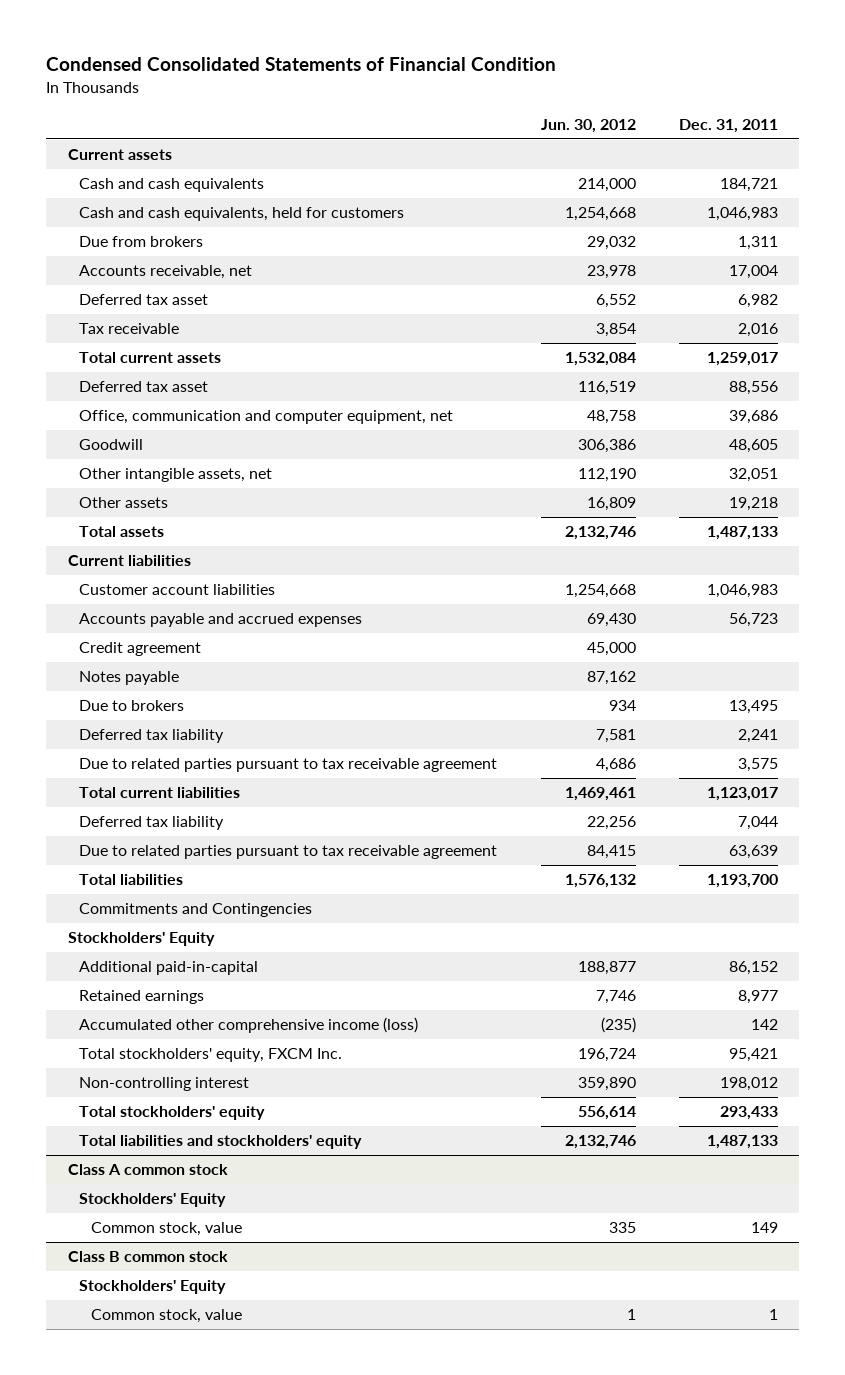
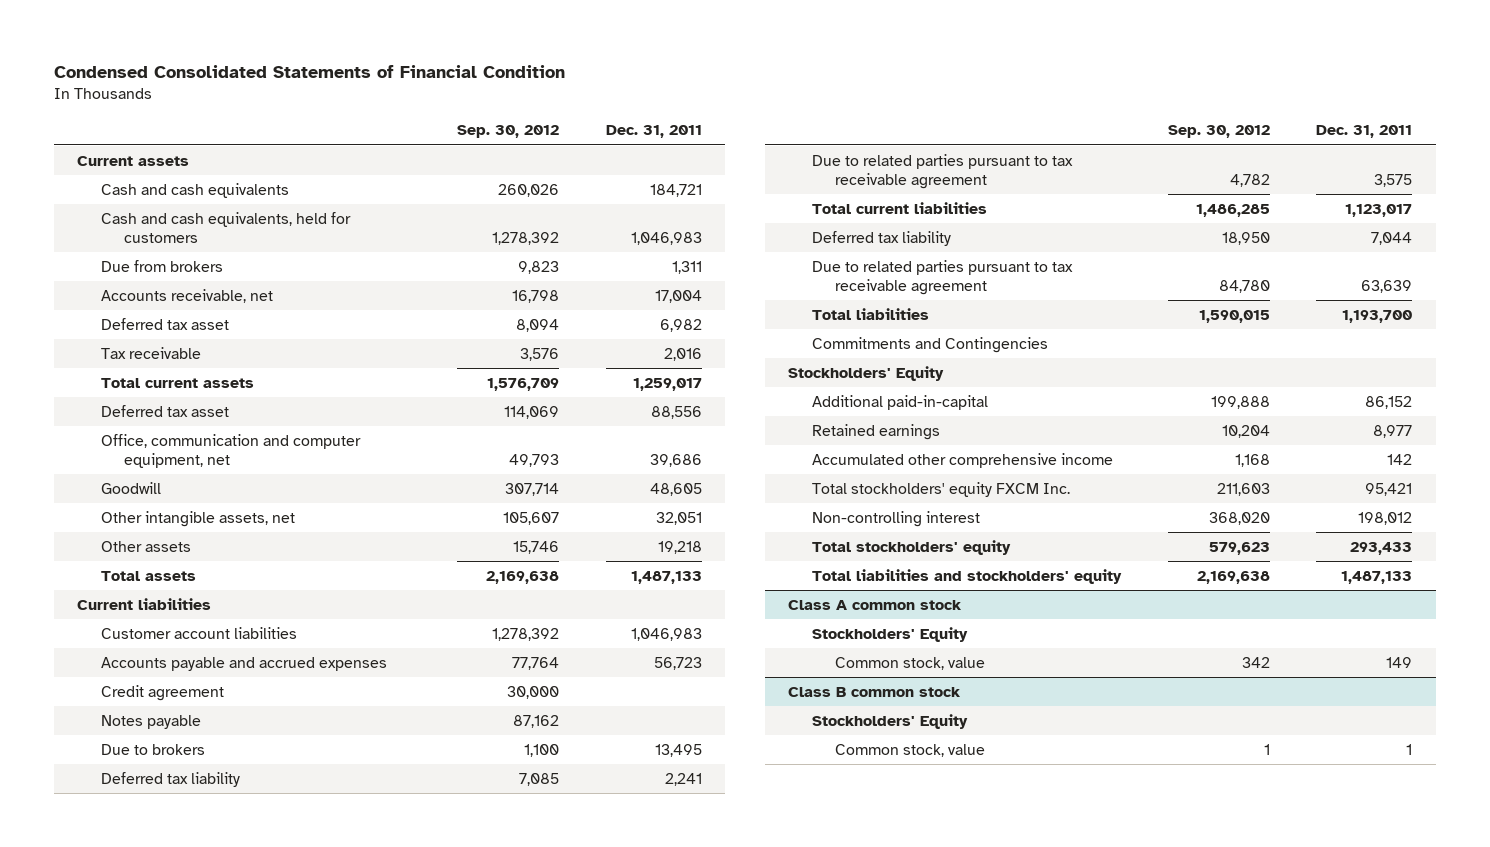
- | Jun. 30, 2012 | Dec. 31, 2011
+ | Sep. 30, 2012 | Dec. 31, 2011
- Accumulated other comprehensive income (loss) | (235) | 142
- Total stockholders' equity, FXCM Inc. | 196,724 | 95,421
+ Accumulated other comprehensive income | 1,168 | 142
+ Total stockholders' equity FXCM Inc. | 211,603 | 95,421

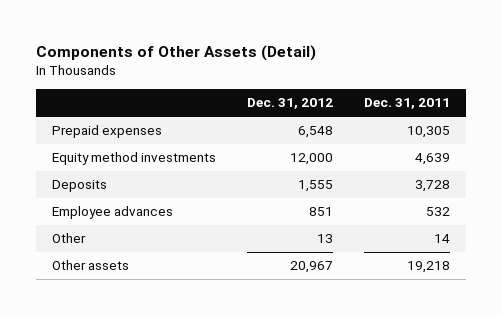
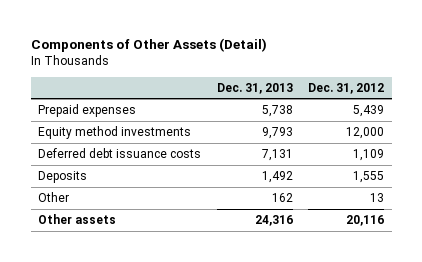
- | Dec. 31, 2012 | Dec. 31, 2011
+ | Dec. 31, 2013 | Dec. 31, 2012
- Prepaid expenses | 6,548 | 10,305
+ Prepaid expenses | 5,738 | 5,439
+ Deferred debt issuance costs | 7,131 | 1,109
- Employee advances | 851 | 532
- Other assets | 20,967 | 19,218
+ Other assets | 24,316 | 20,116

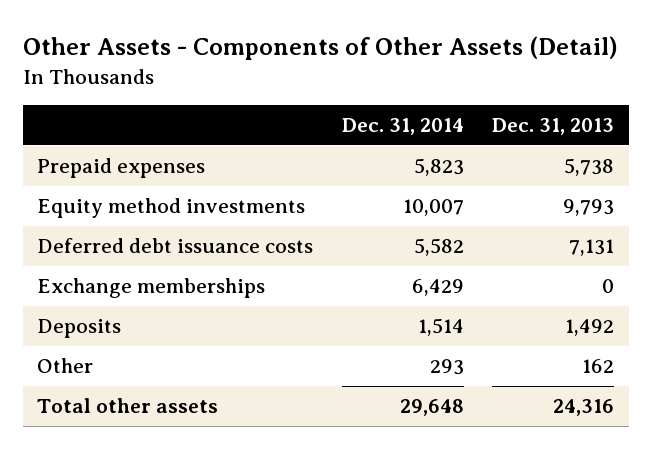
- Components of Other Assets (Detail)
+ Other Assets - Components of Other Assets (Detail)
- | Dec. 31, 2013 | Dec. 31, 2012
+ | Dec. 31, 2014 | Dec. 31, 2013
+ Exchange memberships | 6,429 | 0
- Other assets | 24,316 | 20,116
+ Total other assets | 29,648 | 24,316

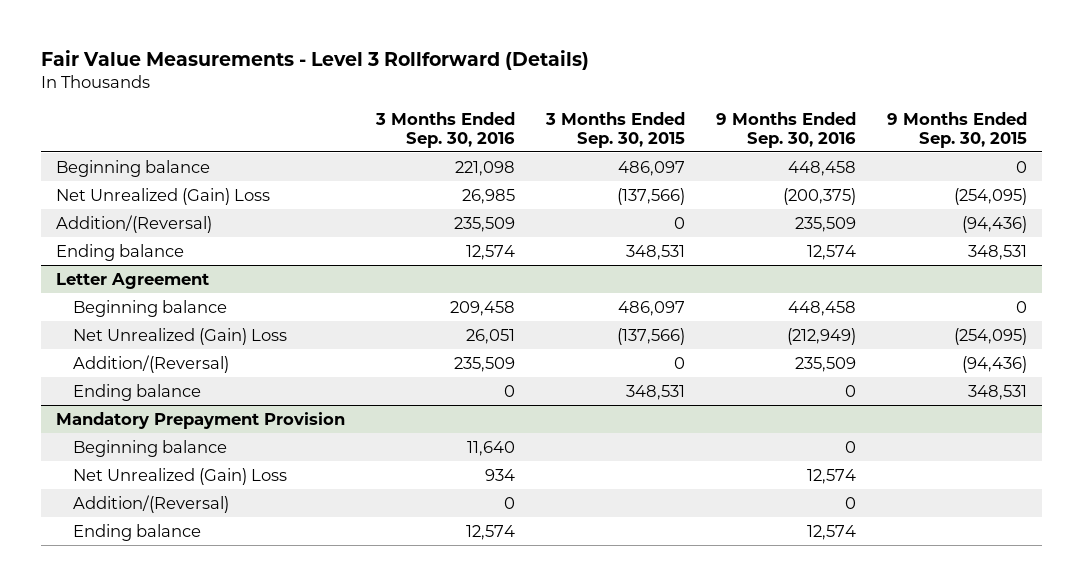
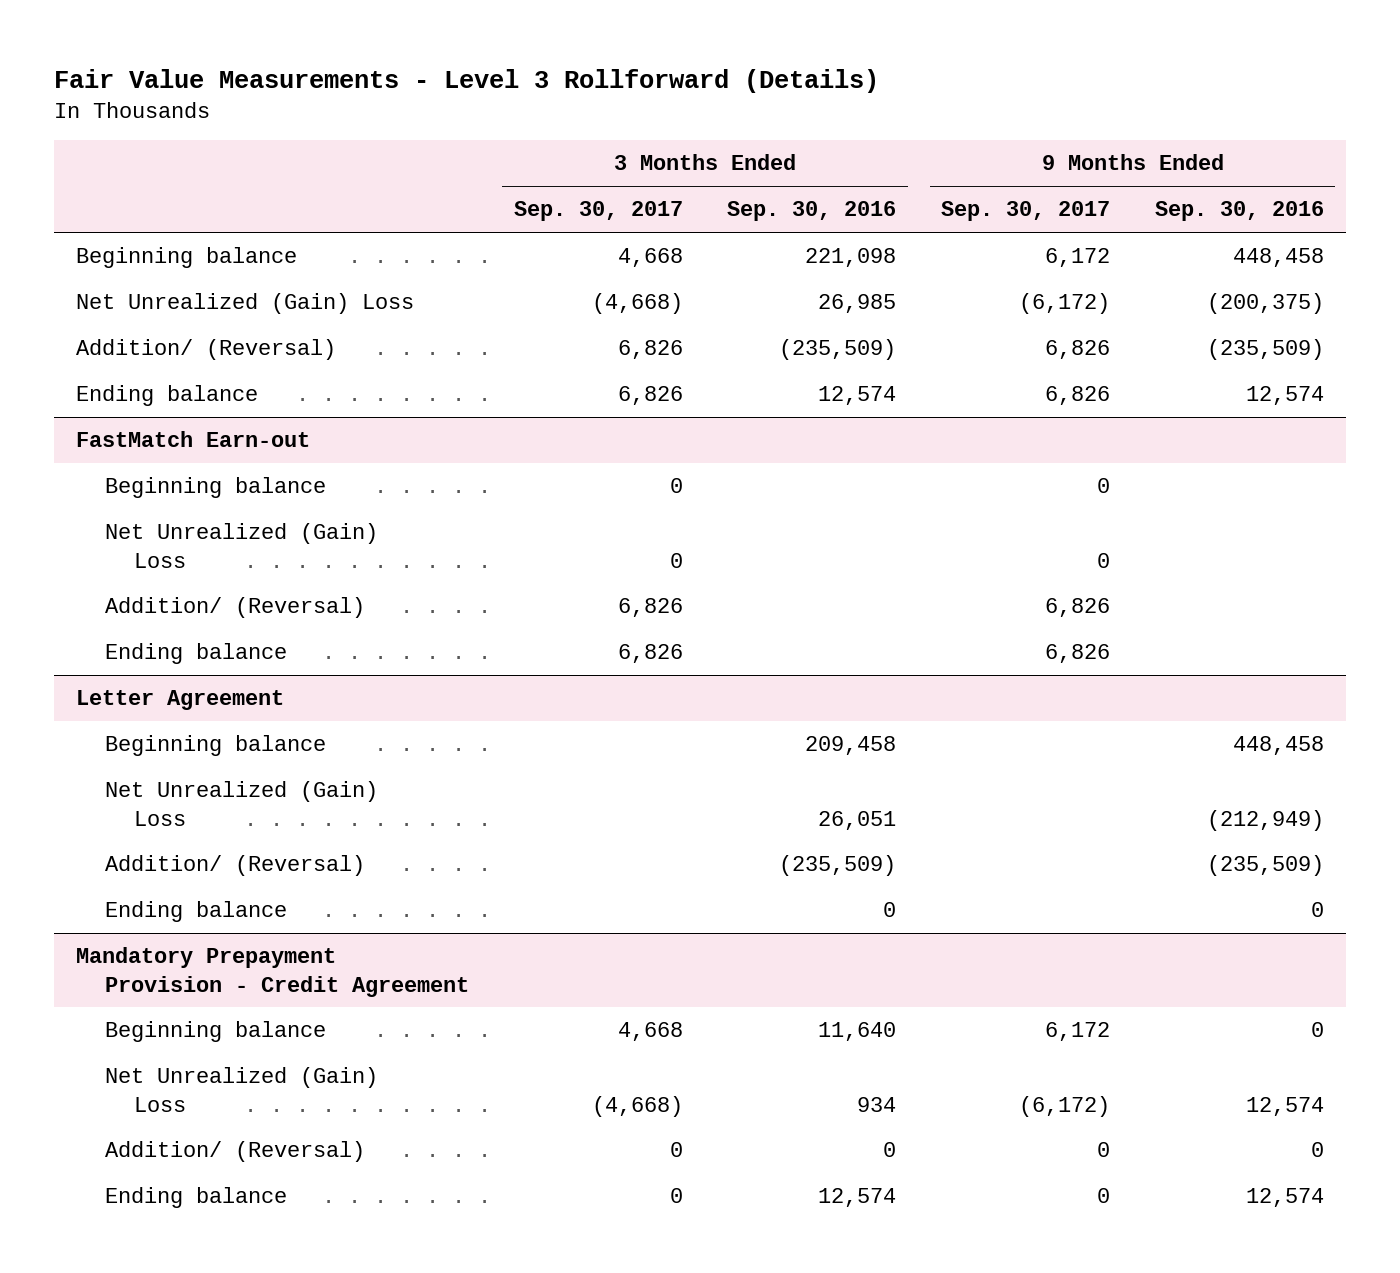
- | 3 Months Ended Sep. 30, 2016 | 3 Months Ended Sep. 30, 2015 | 9 Months Ended Sep. 30, 2016 | 9 Months Ended Sep. 30, 2015
+ | 3 Months Ended Sep. 30, 2017 | 3 Months Ended Sep. 30, 2016 | 9 Months Ended Sep. 30, 2017 | 9 Months Ended Sep. 30, 2016
- Addition/(Reversal) | 235,509 | 0 | 235,509 | (94,436)
+ Addition/ (Reversal) | 6,826 | (235,509) | 6,826 | (235,509)
+ FastMatch Earn-out
+ Beginning balance | 0 | | 0 |
+ Net Unrealized (Gain) Loss | 0 | | 0 |
+ Addition/ (Reversal) | 6,826 | | 6,826 |
+ Ending balance | 6,826 | | 6,826 |
@ Letter Agreement
- Addition/(Reversal) | 235,509 | 0 | 235,509 | (94,436)
+ Addition/ (Reversal) | | (235,509) | | (235,509)
- Mandatory Prepayment Provision
+ Mandatory Prepayment Provision - Credit Agreement
- Addition/(Reversal) | 0 | | 0 |
+ Addition/ (Reversal) | 0 | 0 | 0 | 0

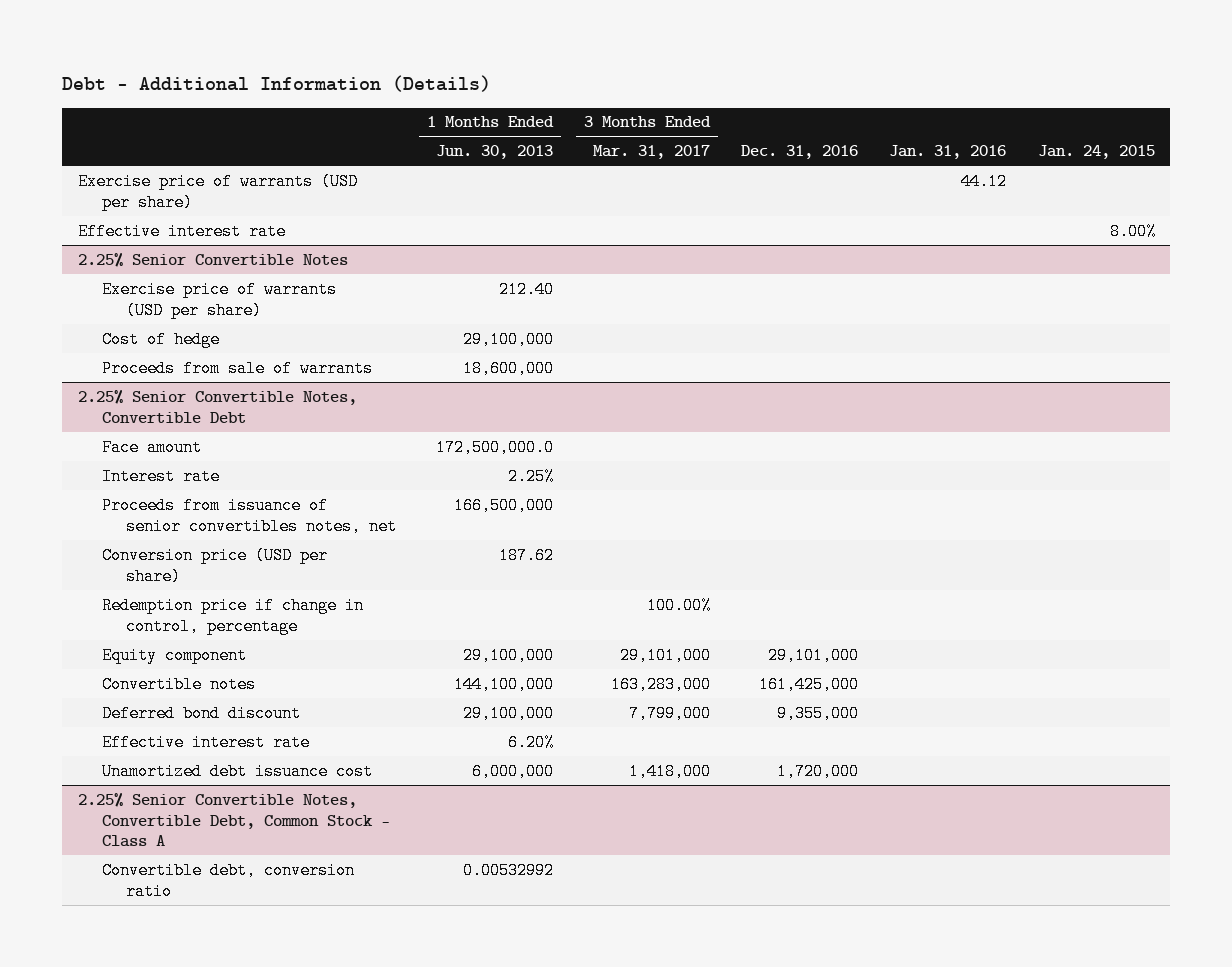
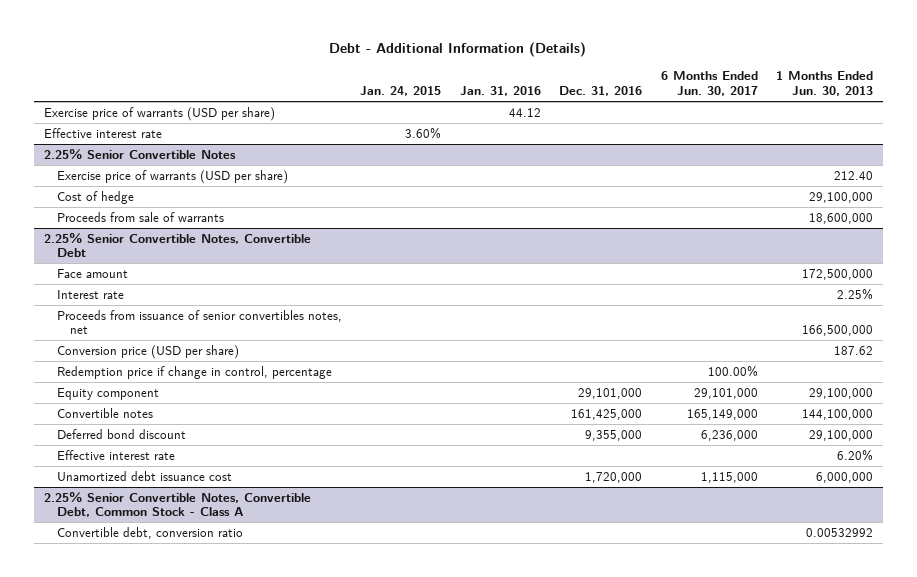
- | 1 Months Ended Jun. 30, 2013 | 3 Months Ended Mar. 31, 2017 | Dec. 31, 2016 | Jan. 31, 2016 | Jan. 24, 2015
+ | Jan. 24, 2015 | Jan. 31, 2016 | Dec. 31, 2016 | 6 Months Ended Jun. 30, 2017 | 1 Months Ended Jun. 30, 2013
- Effective interest rate | | | | | 8.00%
+ Effective interest rate | 3.60% | | | |
@ 2.25% Senior Convertible Notes, Convertible Debt
- Face amount | 172,500,000.0 | | | |
+ Face amount | | | | | 172,500,000

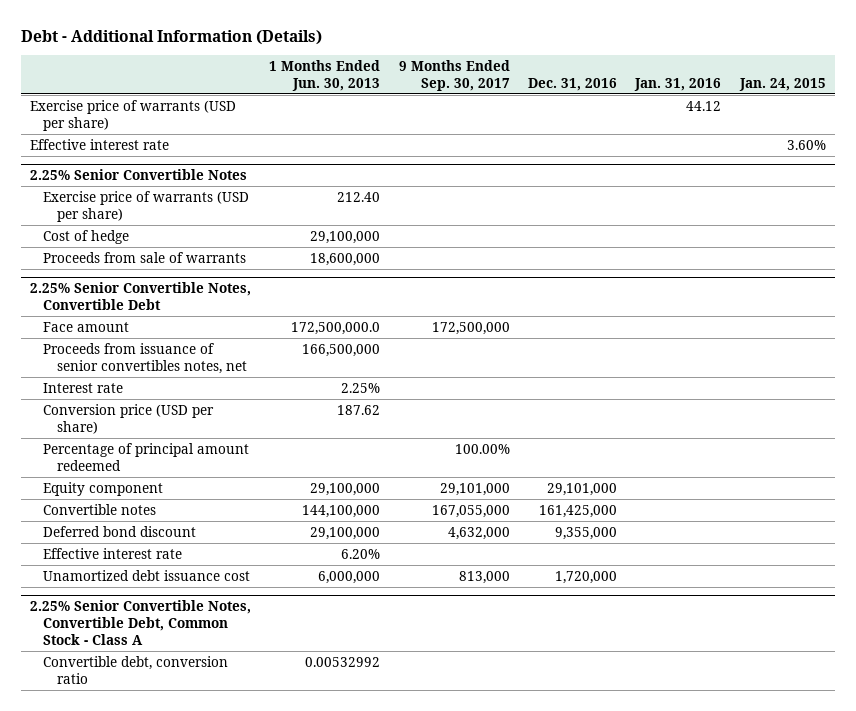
- | Jan. 24, 2015 | Jan. 31, 2016 | Dec. 31, 2016 | 6 Months Ended Jun. 30, 2017 | 1 Months Ended Jun. 30, 2013
+ | 1 Months Ended Jun. 30, 2013 | 9 Months Ended Sep. 30, 2017 | Dec. 31, 2016 | Jan. 31, 2016 | Jan. 24, 2015
@ 2.25% Senior Convertible Notes, Convertible Debt
- Face amount | | | | | 172,500,000
+ Face amount | 172,500,000.0 | 172,500,000 | | |
moved down: Interest rate | 2.25% | | | |
- Redemption price if change in control, percentage | | | | 100.00% |
+ Percentage of principal amount redeemed | | 100.00% | | |

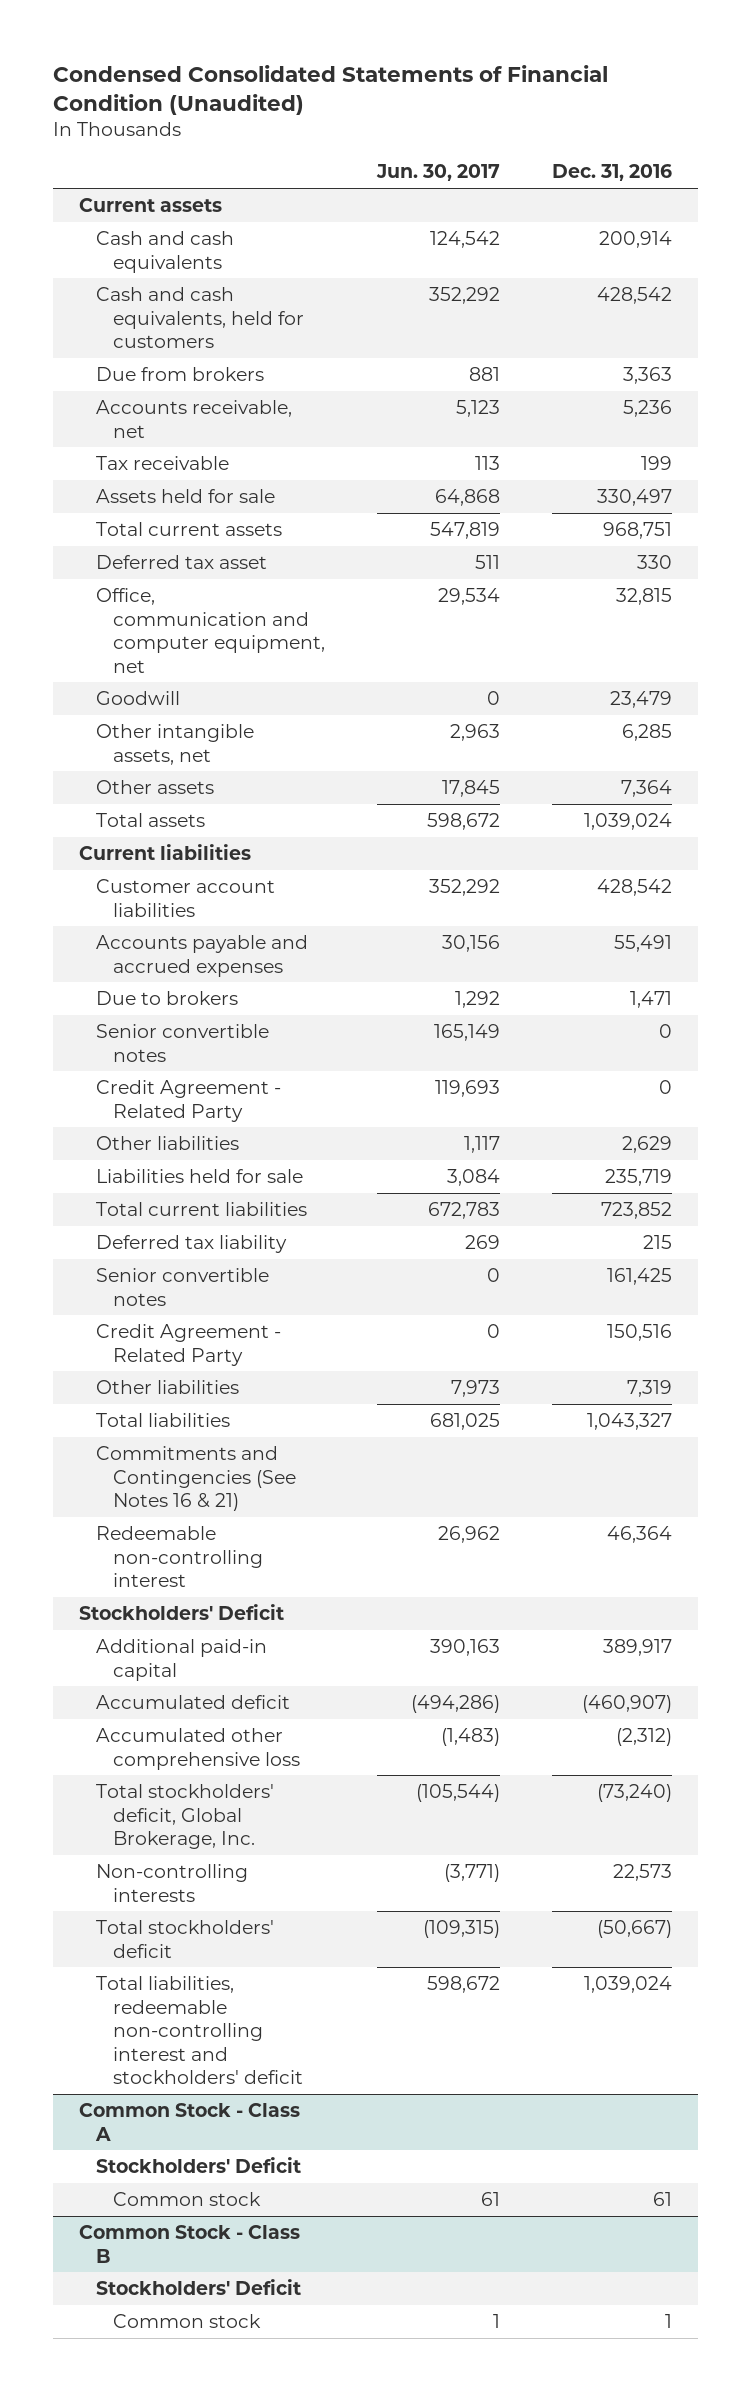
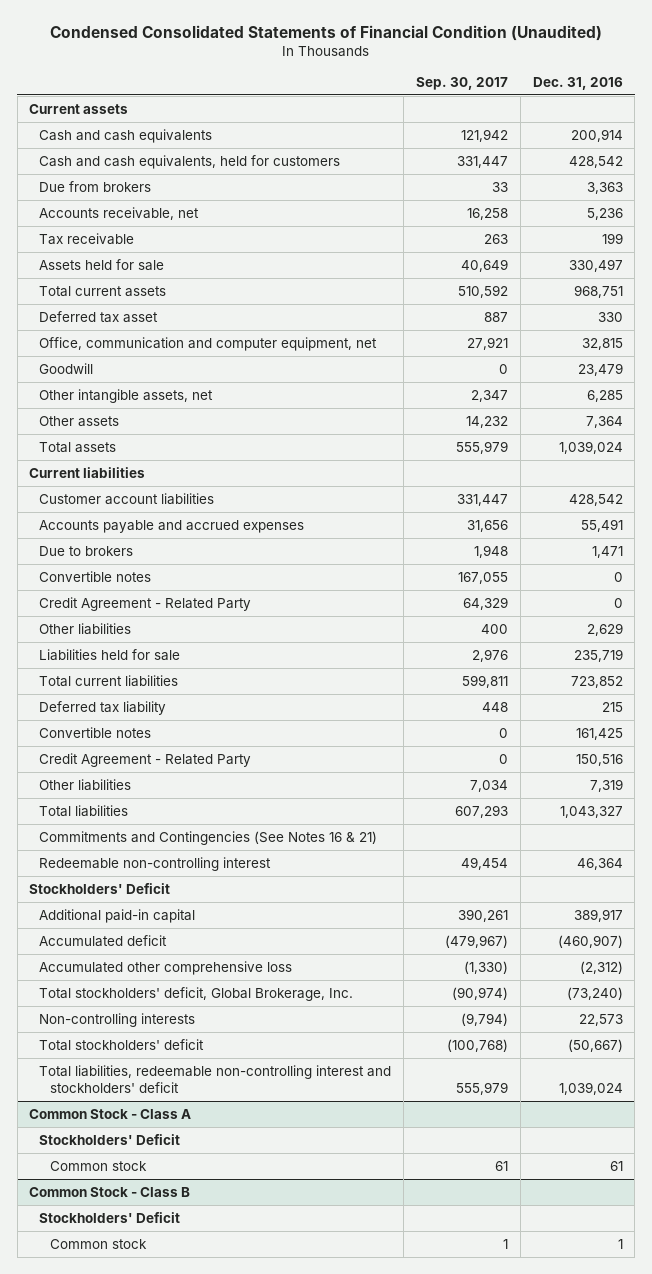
- | Jun. 30, 2017 | Dec. 31, 2016
+ | Sep. 30, 2017 | Dec. 31, 2016
- Senior convertible notes | 165,149 | 0
+ Convertible notes | 167,055 | 0
- Senior convertible notes | 0 | 161,425
+ Convertible notes | 0 | 161,425

